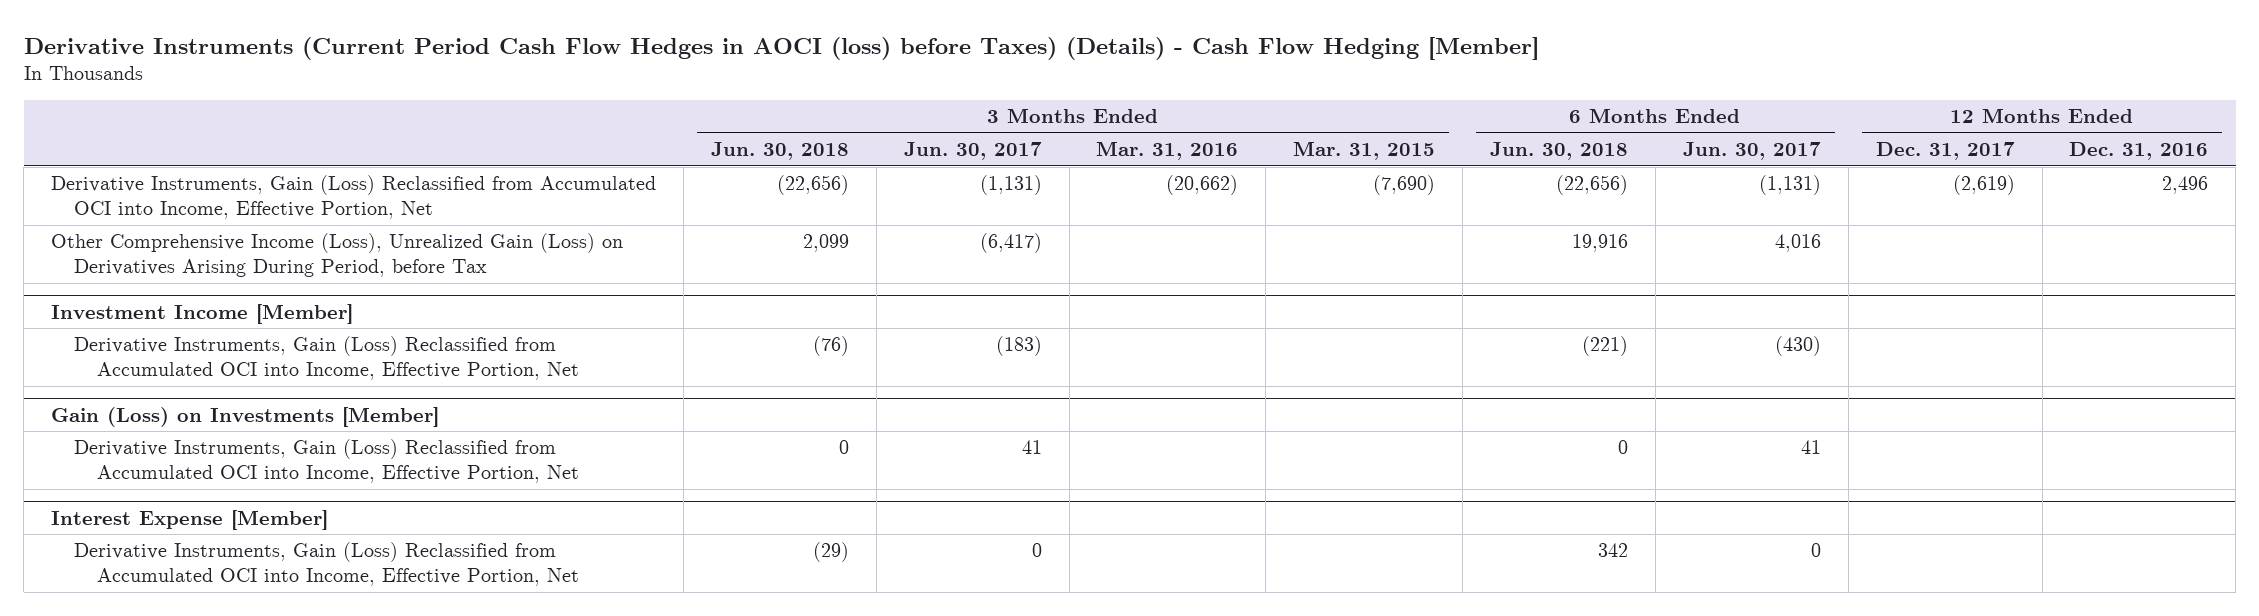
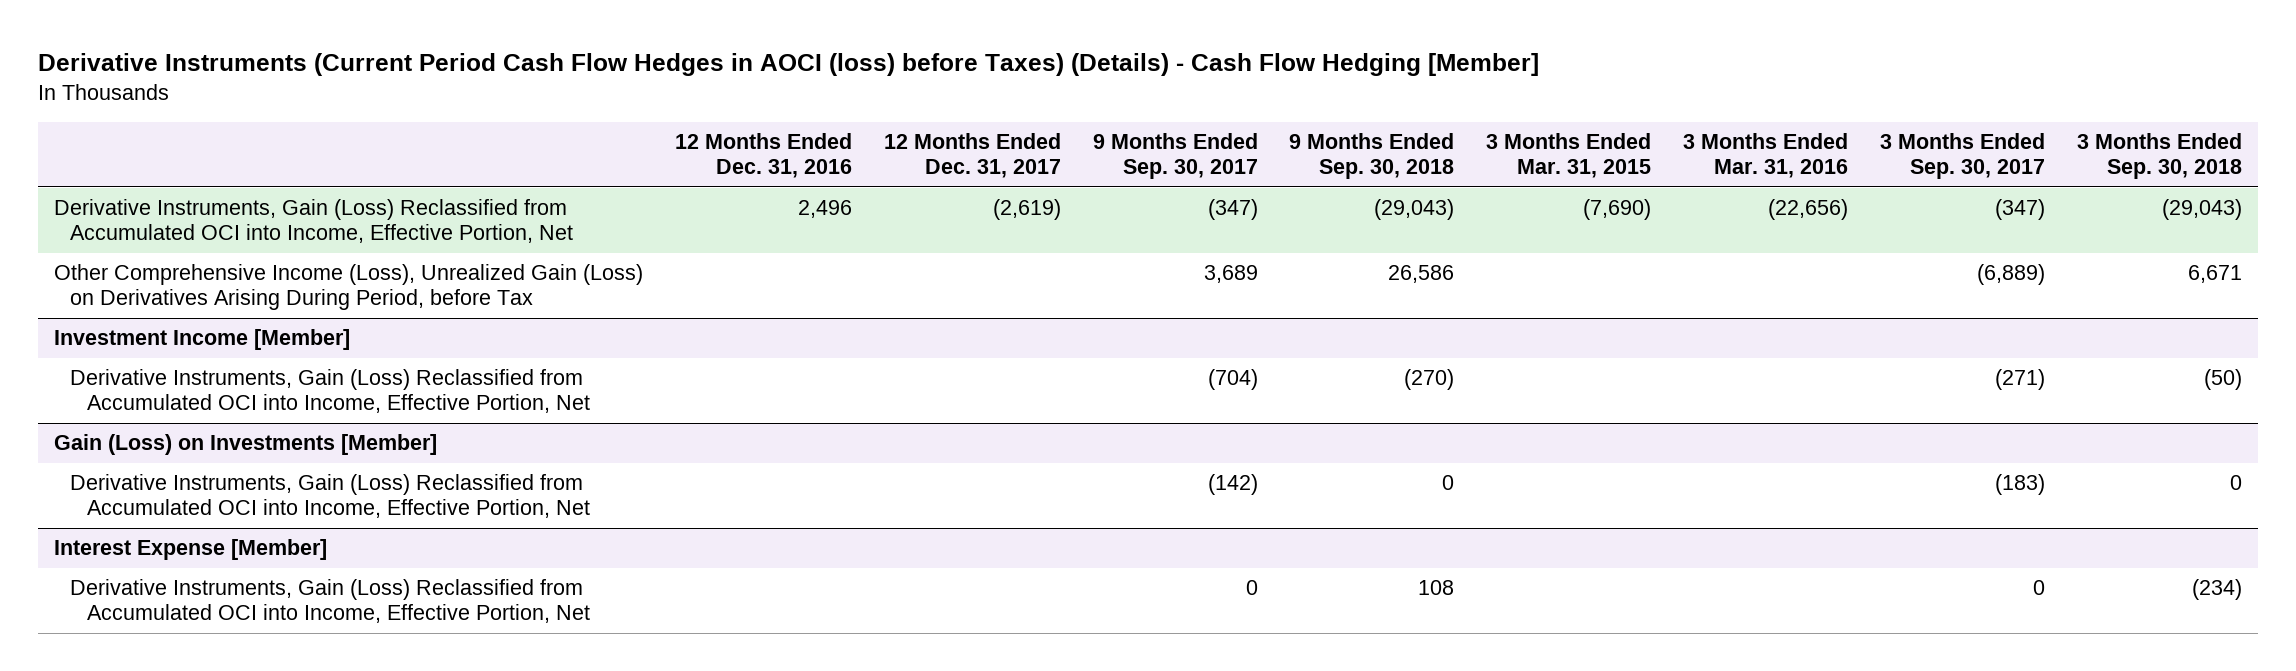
- | 3 Months Ended Jun. 30, 2018 | 3 Months Ended Jun. 30, 2017 | 3 Months Ended Mar. 31, 2016 | 3 Months Ended Mar. 31, 2015 | 6 Months Ended Jun. 30, 2018 | 6 Months Ended Jun. 30, 2017 | 12 Months Ended Dec. 31, 2017 | 12 Months Ended Dec. 31, 2016
+ | 12 Months Ended Dec. 31, 2016 | 12 Months Ended Dec. 31, 2017 | 9 Months Ended Sep. 30, 2017 | 9 Months Ended Sep. 30, 2018 | 3 Months Ended Mar. 31, 2015 | 3 Months Ended Mar. 31, 2016 | 3 Months Ended Sep. 30, 2017 | 3 Months Ended Sep. 30, 2018
- Derivative Instruments, Gain (Loss) Reclassified from Accumulated OCI into Income, Effective Portion, Net | (22,656) | (1,131) | (20,662) | (7,690) | (22,656) | (1,131) | (2,619) | 2,496
+ Derivative Instruments, Gain (Loss) Reclassified from Accumulated OCI into Income, Effective Portion, Net | 2,496 | (2,619) | (347) | (29,043) | (7,690) | (22,656) | (347) | (29,043)

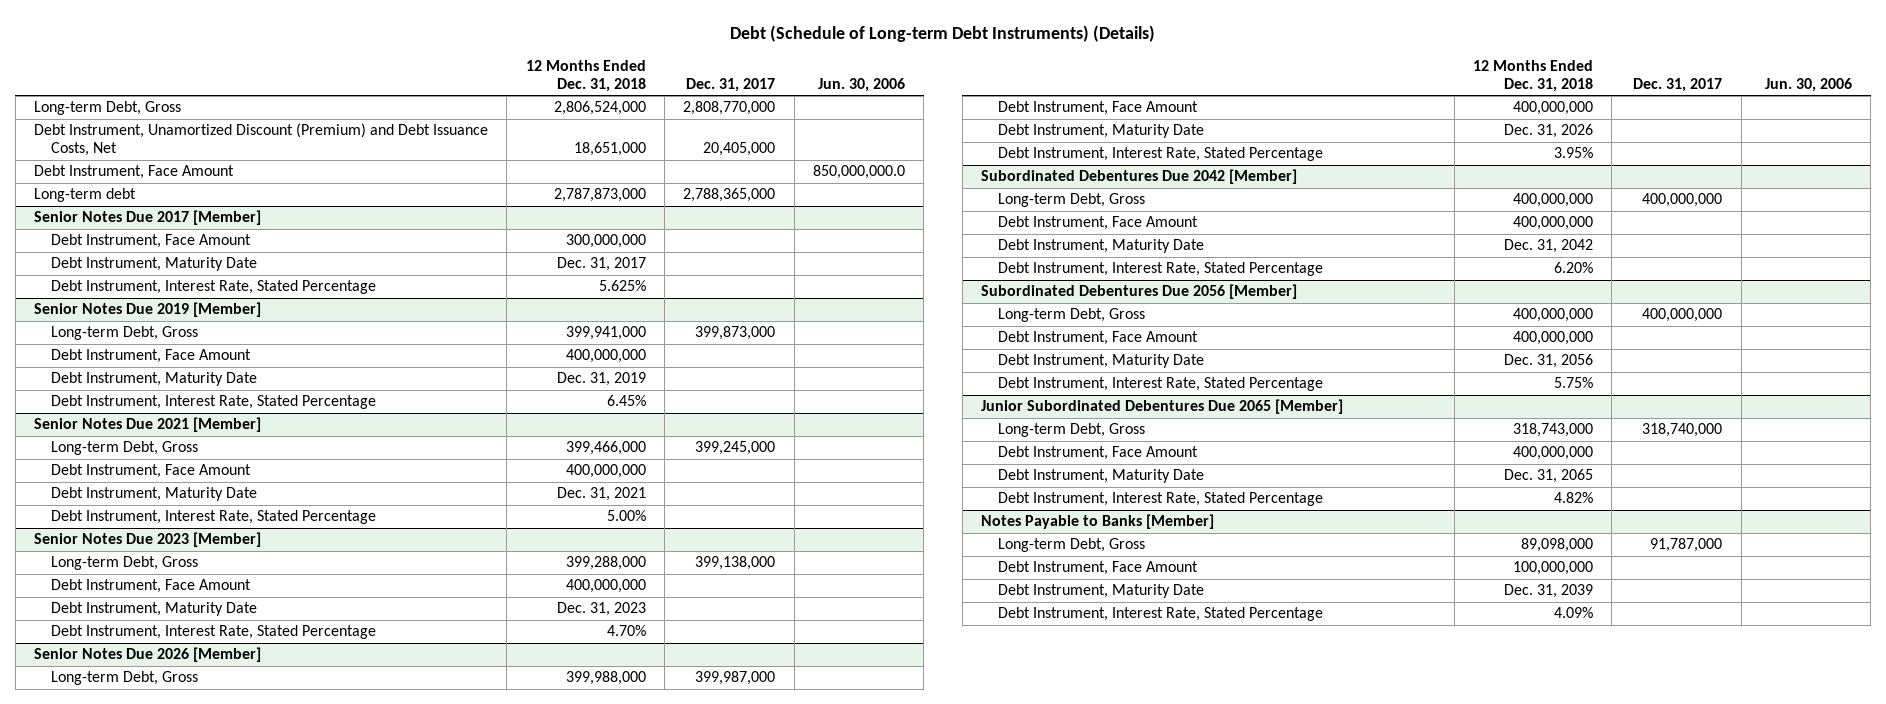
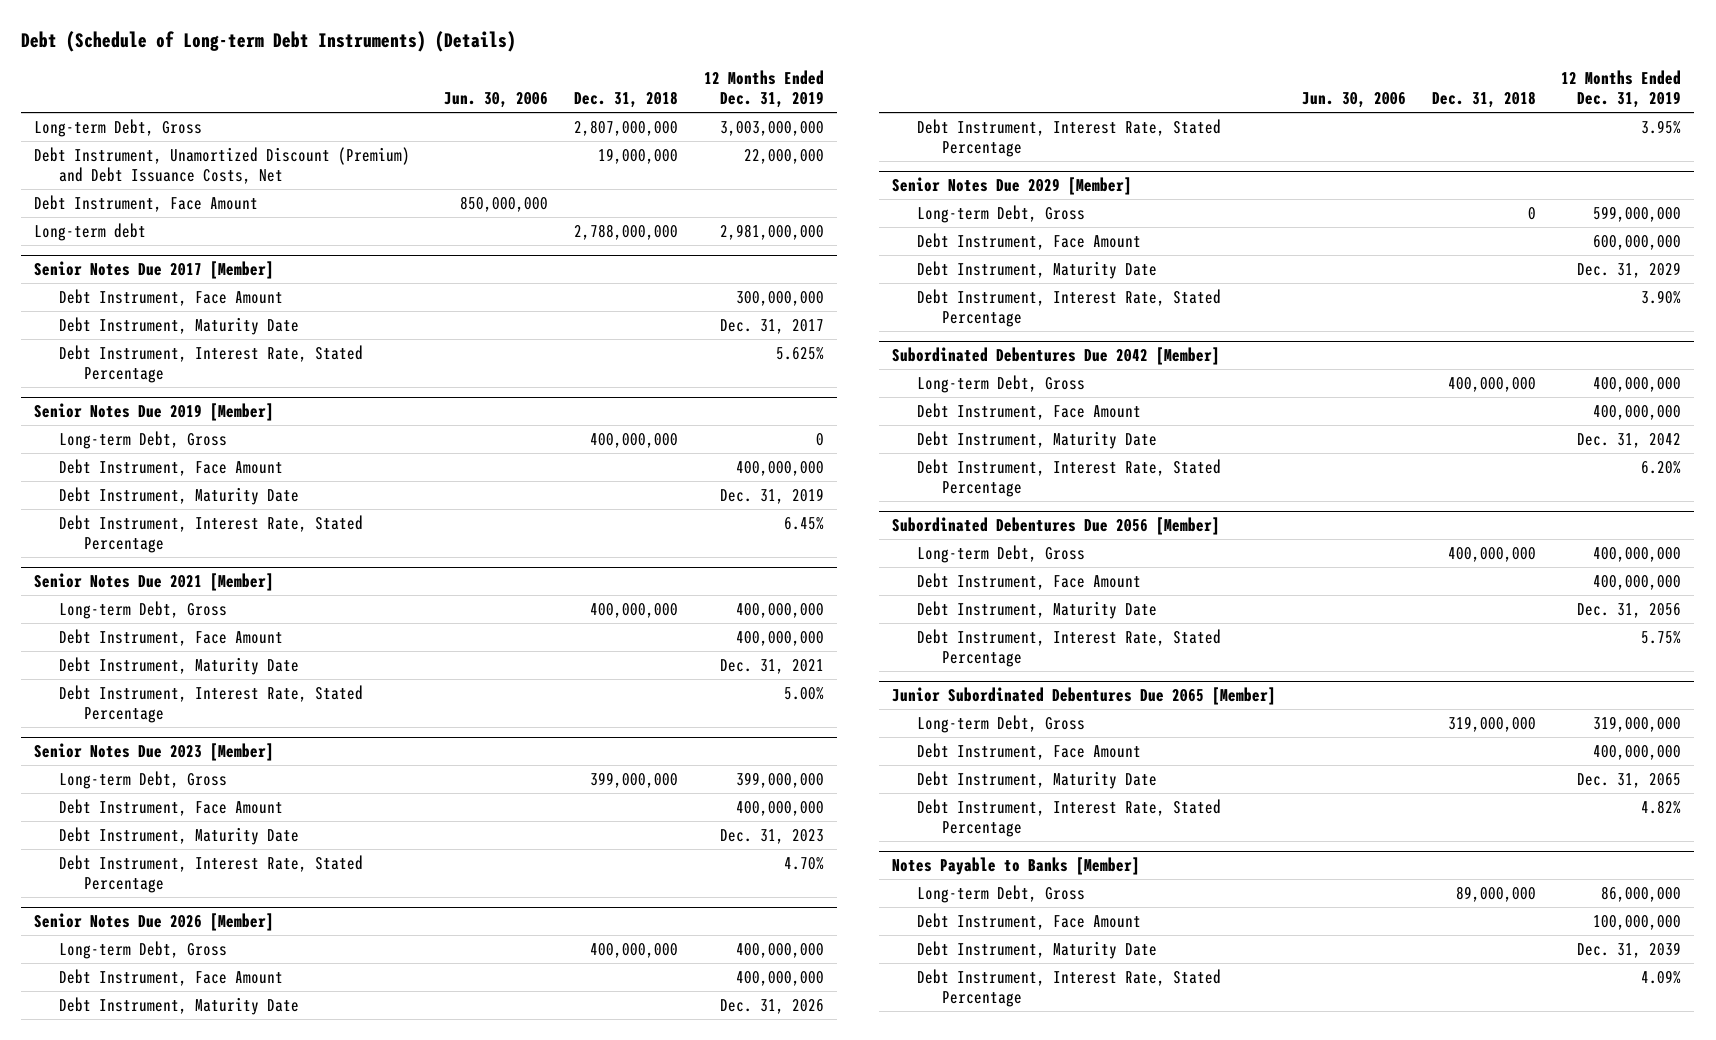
- | 12 Months Ended Dec. 31, 2018 | Dec. 31, 2017 | Jun. 30, 2006
+ | Jun. 30, 2006 | Dec. 31, 2018 | 12 Months Ended Dec. 31, 2019
- Debt Instrument, Face Amount | | | 850,000,000.0
+ Debt Instrument, Face Amount | 850,000,000 | |
+ Senior Notes Due 2029 [Member]
+ Long-term Debt, Gross | | 0 | 599,000,000
+ Debt Instrument, Face Amount | | | 600,000,000
+ Debt Instrument, Maturity Date | | | Dec. 31, 2029
+ Debt Instrument, Interest Rate, Stated Percentage | | | 3.90%

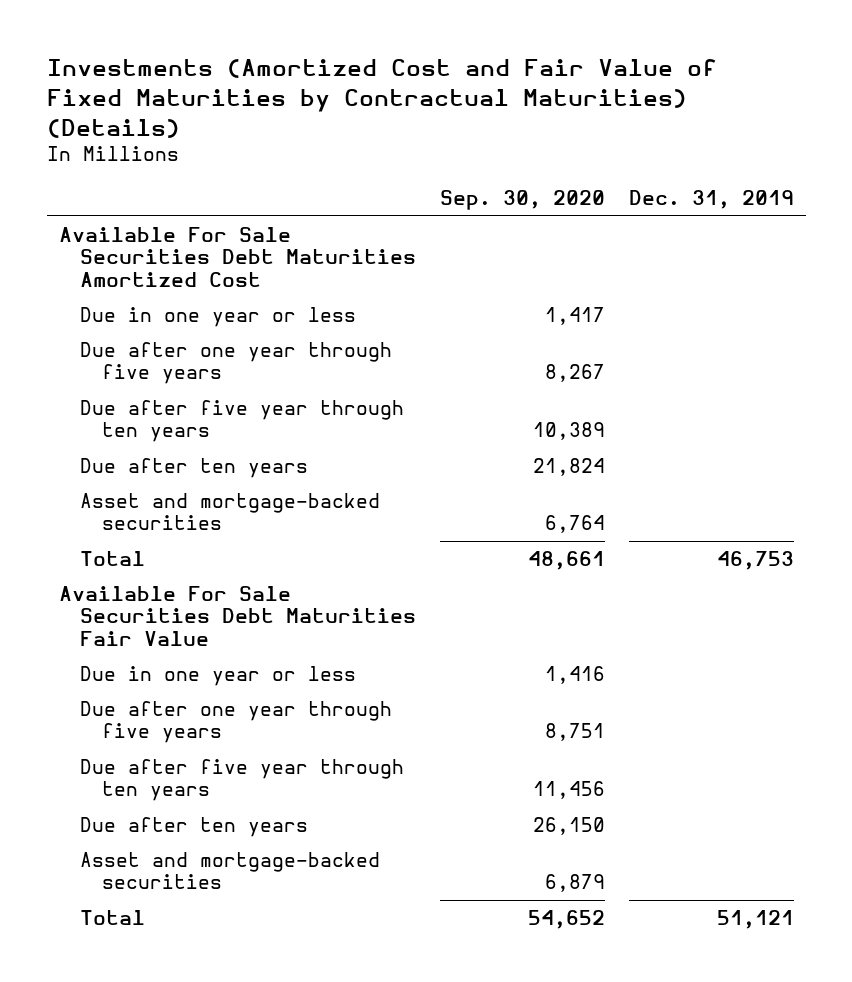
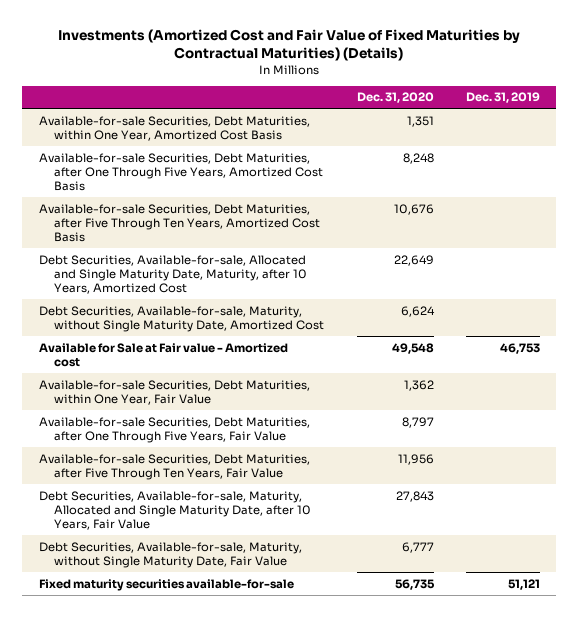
- | Sep. 30, 2020 | Dec. 31, 2019
+ | Dec. 31, 2020 | Dec. 31, 2019
- Available For Sale Securities Debt Maturities Amortized Cost
- Due in one year or less | 1,417 |
- Due after one year through five years | 8,267 |
- Due after five year through ten years | 10,389 |
- Due after ten years | 21,824 |
- Asset and mortgage-backed securities | 6,764 |
- Total | 48,661 | 46,753
- Available For Sale Securities Debt Maturities Fair Value
- Due in one year or less | 1,416 |
- Due after one year through five years | 8,751 |
- Due after five year through ten years | 11,456 |
- Due after ten years | 26,150 |
- Asset and mortgage-backed securities | 6,879 |
- Total | 54,652 | 51,121
+ Available-for-sale Securities, Debt Maturities, within One Year, Amortized Cost Basis | 1,351 |
+ Available-for-sale Securities, Debt Maturities, after One Through Five Years, Amortized Cost Basis | 8,248 |
+ Available-for-sale Securities, Debt Maturities, after Five Through Ten Years, Amortized Cost Basis | 10,676 |
+ Debt Securities, Available-for-sale, Allocated and Single Maturity Date, Maturity, after 10 Years, Amortized Cost | 22,649 |
+ Debt Securities, Available-for-sale, Maturity, without Single Maturity Date, Amortized Cost | 6,624 |
+ Available for Sale at Fair value - Amortized cost | 49,548 | 46,753
+ Available-for-sale Securities, Debt Maturities, within One Year, Fair Value | 1,362 |
+ Available-for-sale Securities, Debt Maturities, after One Through Five Years, Fair Value | 8,797 |
+ Available-for-sale Securities, Debt Maturities, after Five Through Ten Years, Fair Value | 11,956 |
+ Debt Securities, Available-for-sale, Maturity, Allocated and Single Maturity Date, after 10 Years, Fair Value | 27,843 |
+ Debt Securities, Available-for-sale, Maturity, without Single Maturity Date, Fair Value | 6,777 |
+ Fixed maturity securities available-for-sale | 56,735 | 51,121

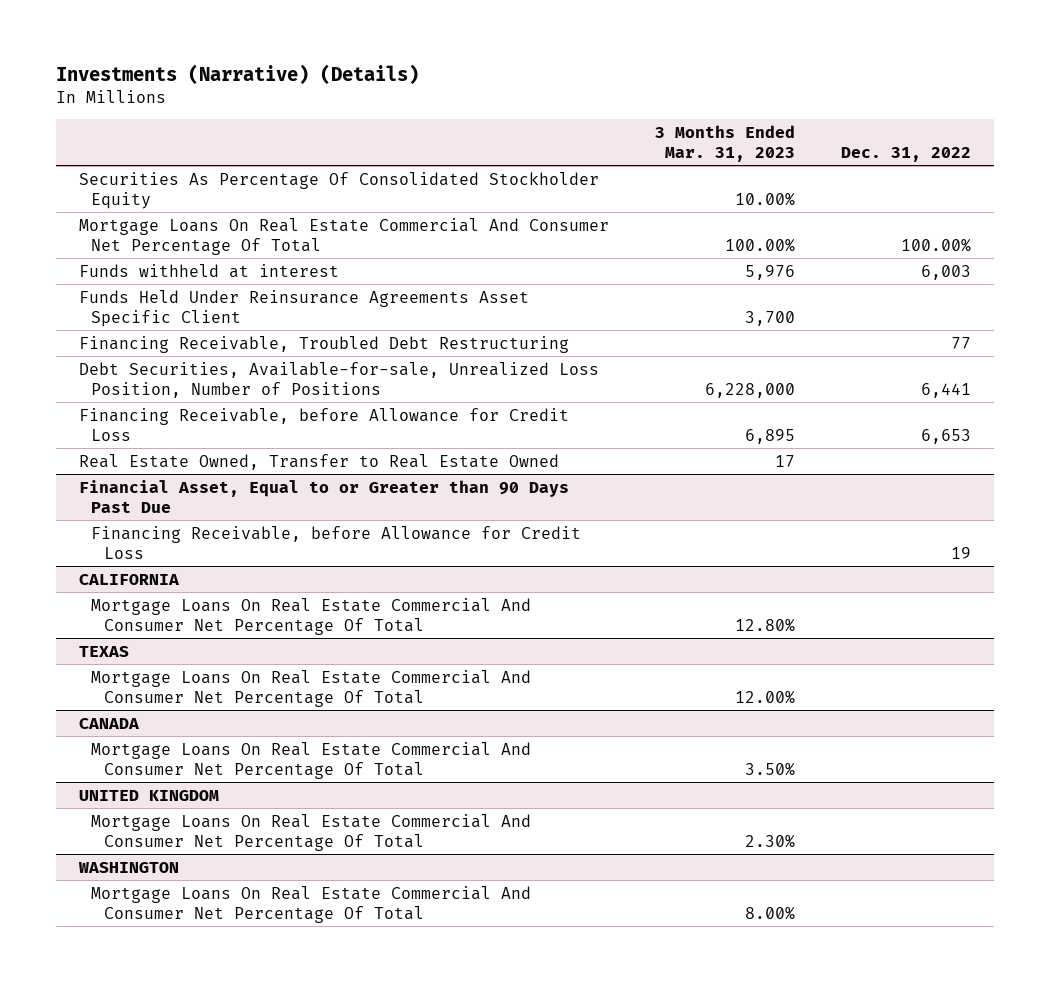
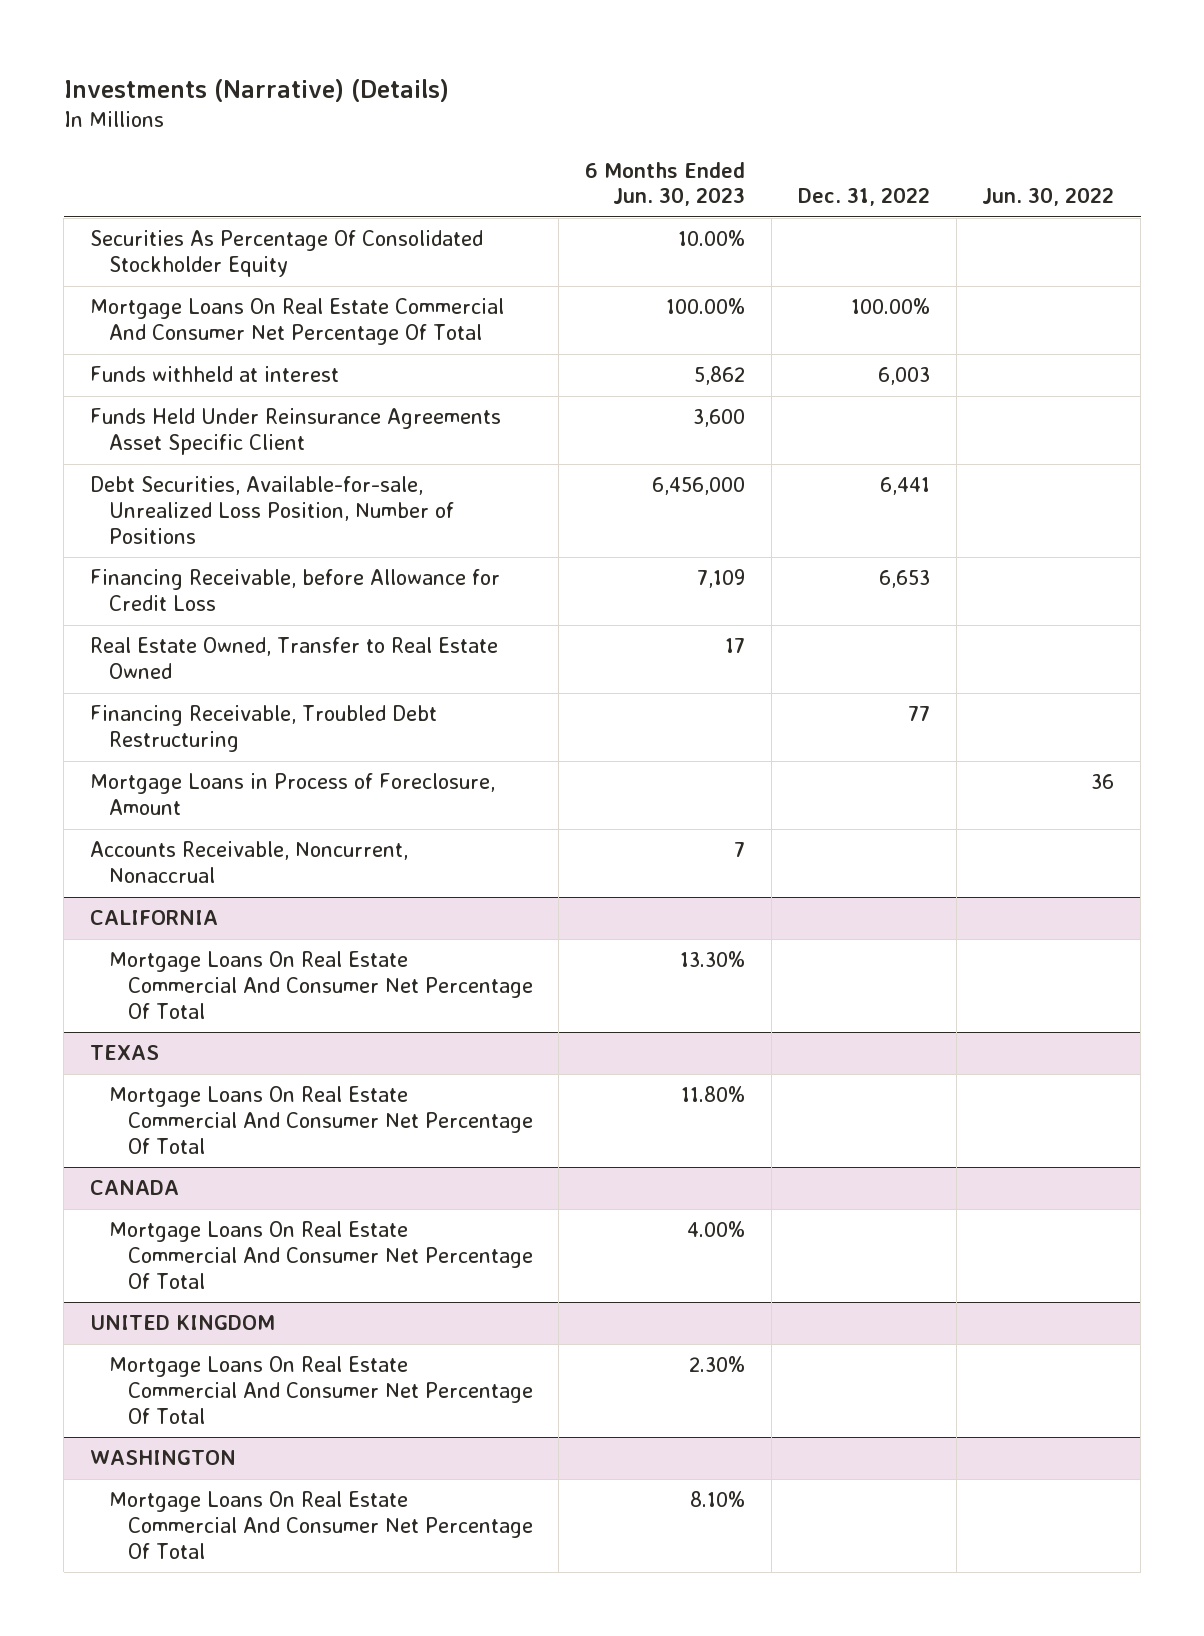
- | 3 Months Ended Mar. 31, 2023 | Dec. 31, 2022
+ | 6 Months Ended Jun. 30, 2023 | Dec. 31, 2022 | Jun. 30, 2022
- Financial Asset, Equal to or Greater than 90 Days Past Due
- Financing Receivable, before Allowance for Credit Loss | | 19
moved down: Financing Receivable, Troubled Debt Restructuring | | 77 |
+ Mortgage Loans in Process of Foreclosure, Amount | | | 36
+ Accounts Receivable, Noncurrent, Nonaccrual | 7 | |

